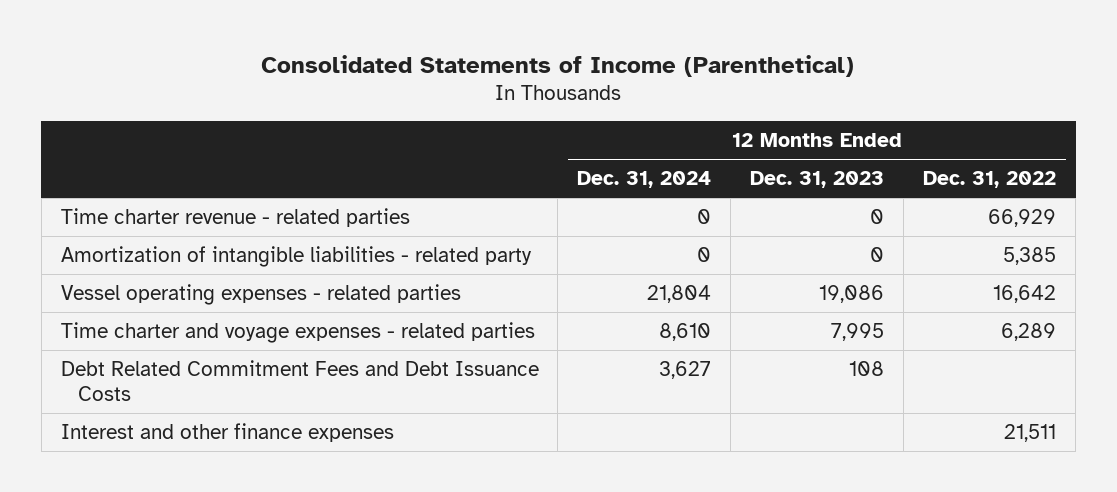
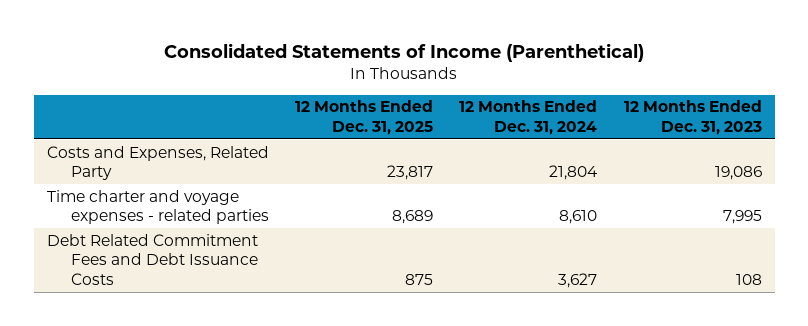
- | 12 Months Ended Dec. 31, 2024 | 12 Months Ended Dec. 31, 2023 | 12 Months Ended Dec. 31, 2022
+ | 12 Months Ended Dec. 31, 2025 | 12 Months Ended Dec. 31, 2024 | 12 Months Ended Dec. 31, 2023
- Time charter revenue - related parties | 0 | 0 | 66,929
- Amortization of intangible liabilities - related party | 0 | 0 | 5,385
- Vessel operating expenses - related parties | 21,804 | 19,086 | 16,642
+ Costs and Expenses, Related Party | 23,817 | 21,804 | 19,086
- Interest and other finance expenses | | | 21,511

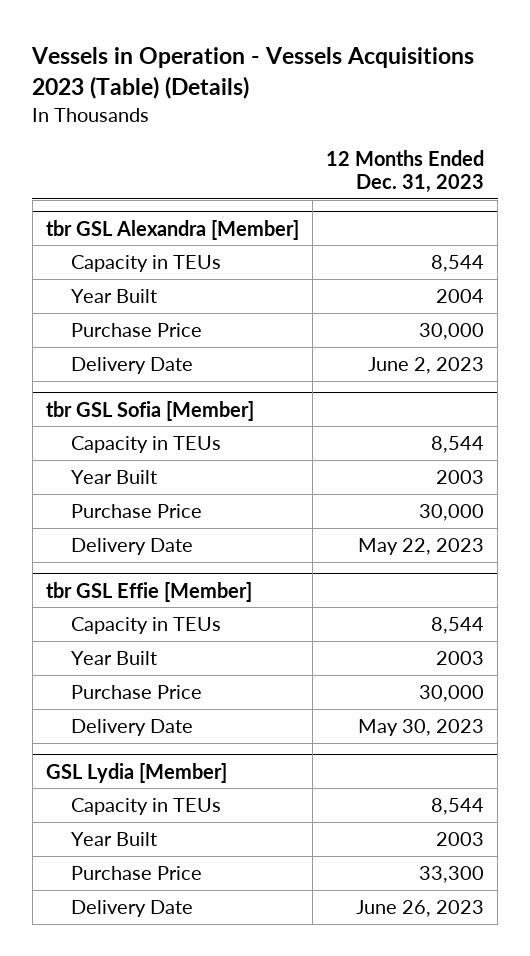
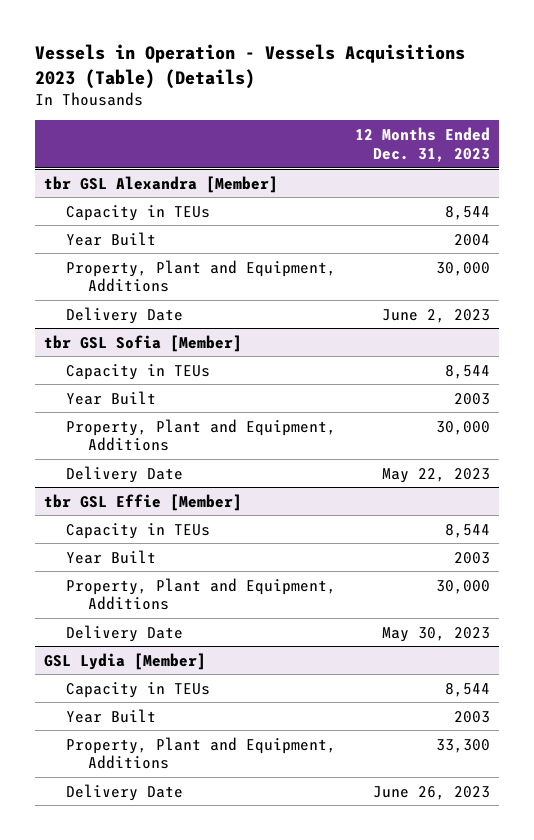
@ tbr GSL Alexandra [Member]
- Purchase Price | 30,000
+ Property, Plant and Equipment, Additions | 30,000
@ tbr GSL Sofia [Member]
- Purchase Price | 30,000
+ Property, Plant and Equipment, Additions | 30,000
@ tbr GSL Effie [Member]
- Purchase Price | 30,000
+ Property, Plant and Equipment, Additions | 30,000
@ GSL Lydia [Member]
- Purchase Price | 33,300
+ Property, Plant and Equipment, Additions | 33,300

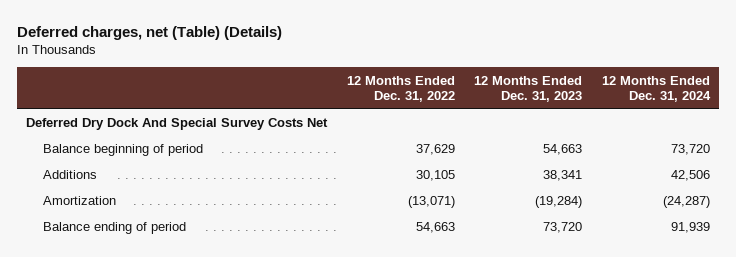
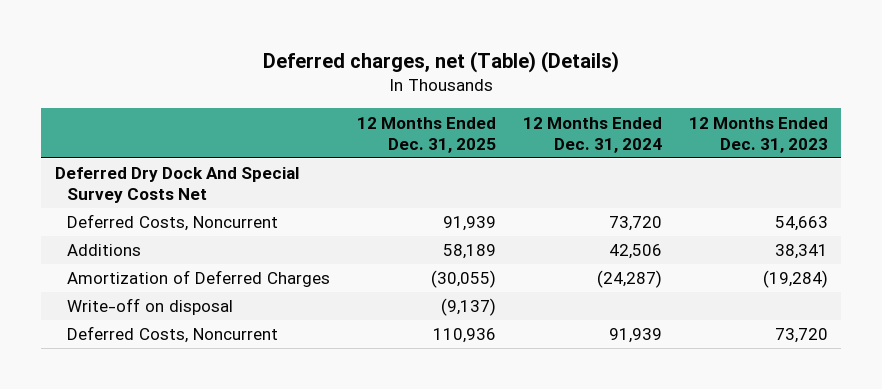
- | 12 Months Ended Dec. 31, 2022 | 12 Months Ended Dec. 31, 2023 | 12 Months Ended Dec. 31, 2024
+ | 12 Months Ended Dec. 31, 2025 | 12 Months Ended Dec. 31, 2024 | 12 Months Ended Dec. 31, 2023
- Balance beginning of period | 37,629 | 54,663 | 73,720
+ Deferred Costs, Noncurrent | 91,939 | 73,720 | 54,663
- Amortization | (13,071) | (19,284) | (24,287)
- Balance ending of period | 54,663 | 73,720 | 91,939
+ Amortization of Deferred Charges | (30,055) | (24,287) | (19,284)
+ Write-off on disposal | (9,137) | |
+ Deferred Costs, Noncurrent | 110,936 | 91,939 | 73,720

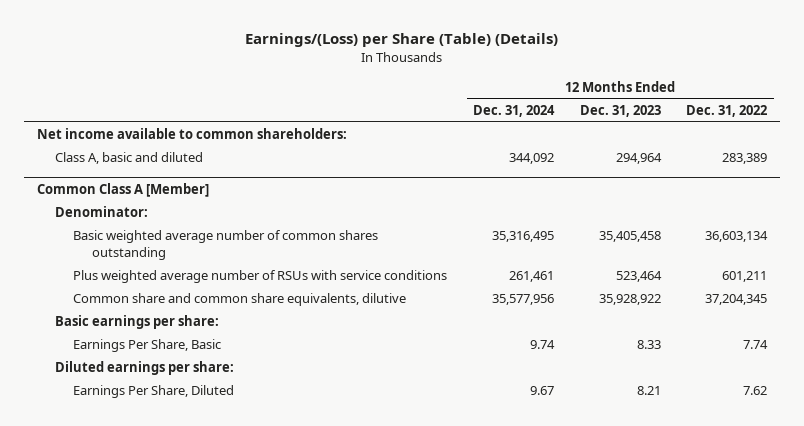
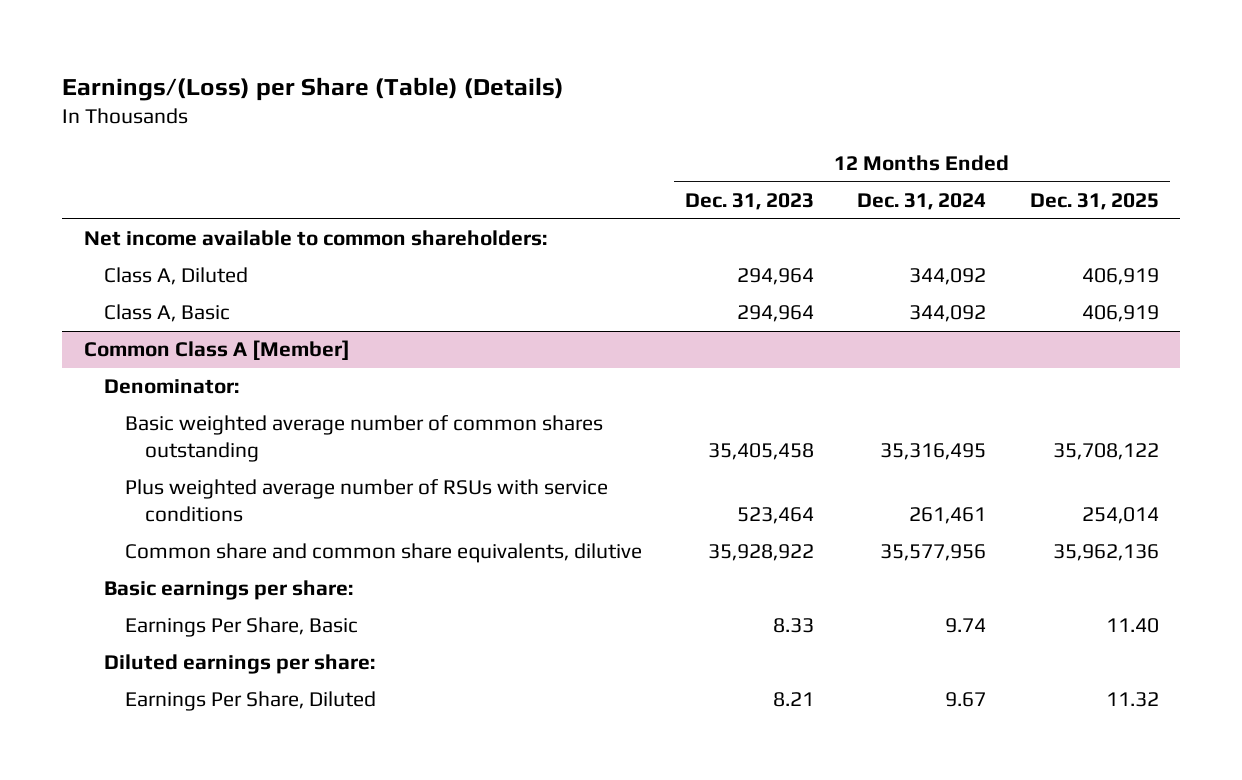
- | 12 Months Ended Dec. 31, 2024 | 12 Months Ended Dec. 31, 2023 | 12 Months Ended Dec. 31, 2022
+ | 12 Months Ended Dec. 31, 2023 | 12 Months Ended Dec. 31, 2024 | 12 Months Ended Dec. 31, 2025
- Class A, basic and diluted | 344,092 | 294,964 | 283,389
+ Class A, Diluted | 294,964 | 344,092 | 406,919
+ Class A, Basic | 294,964 | 344,092 | 406,919

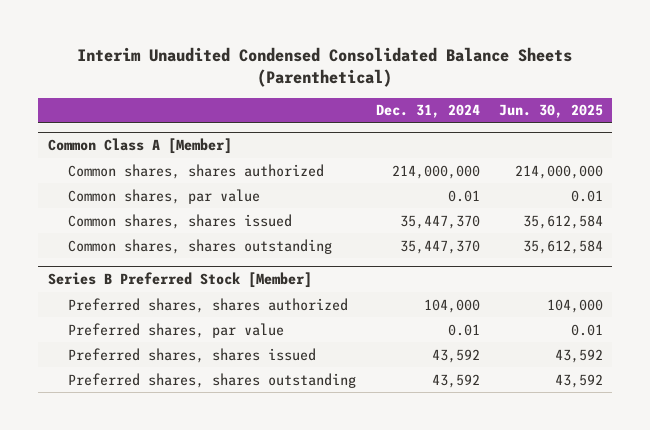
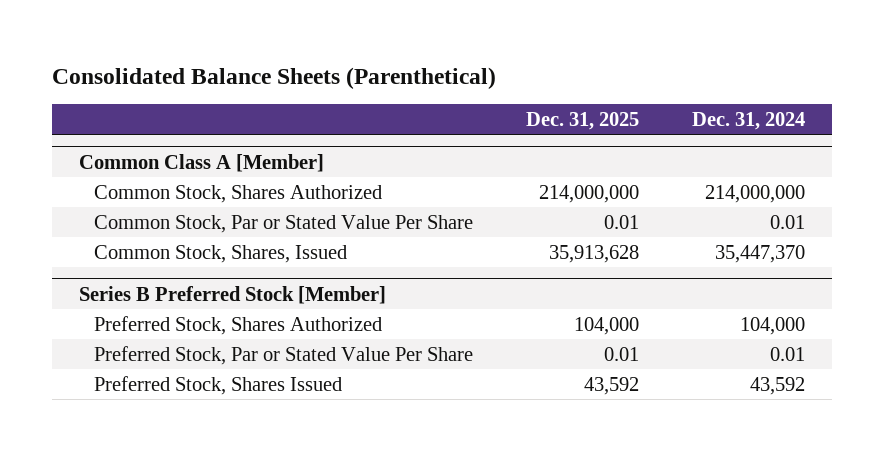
- Interim Unaudited Condensed Consolidated Balance Sheets (Parenthetical)
+ Consolidated Balance Sheets (Parenthetical)
- | Dec. 31, 2024 | Jun. 30, 2025
+ | Dec. 31, 2025 | Dec. 31, 2024
@ Common Class A [Member]
- Common shares, shares authorized | 214,000,000 | 214,000,000
- Common shares, par value | 0.01 | 0.01
- Common shares, shares issued | 35,447,370 | 35,612,584
- Common shares, shares outstanding | 35,447,370 | 35,612,584
+ Common Stock, Shares Authorized | 214,000,000 | 214,000,000
+ Common Stock, Par or Stated Value Per Share | 0.01 | 0.01
+ Common Stock, Shares, Issued | 35,913,628 | 35,447,370
@ Series B Preferred Stock [Member]
- Preferred shares, shares authorized | 104,000 | 104,000
- Preferred shares, par value | 0.01 | 0.01
- Preferred shares, shares issued | 43,592 | 43,592
- Preferred shares, shares outstanding | 43,592 | 43,592
+ Preferred Stock, Shares Authorized | 104,000 | 104,000
+ Preferred Stock, Par or Stated Value Per Share | 0.01 | 0.01
+ Preferred Stock, Shares Issued | 43,592 | 43,592

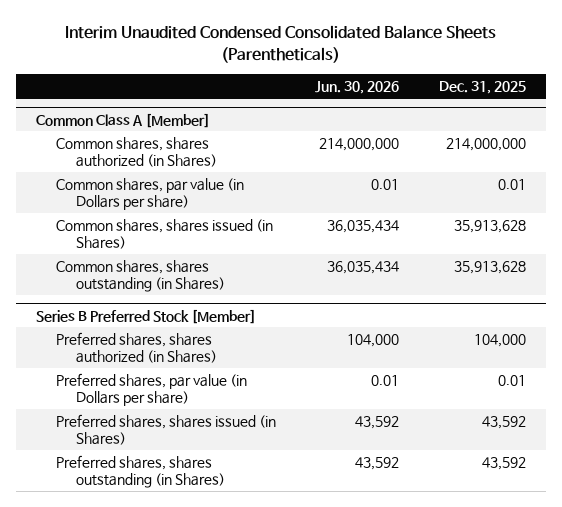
- Consolidated Balance Sheets (Parenthetical)
+ Interim Unaudited Condensed Consolidated Balance Sheets (Parentheticals)
- | Dec. 31, 2025 | Dec. 31, 2024
+ | Jun. 30, 2026 | Dec. 31, 2025
@ Common Class A [Member]
- Common Stock, Shares Authorized | 214,000,000 | 214,000,000
- Common Stock, Par or Stated Value Per Share | 0.01 | 0.01
- Common Stock, Shares, Issued | 35,913,628 | 35,447,370
+ Common shares, shares authorized (in Shares) | 214,000,000 | 214,000,000
+ Common shares, par value (in Dollars per share) | 0.01 | 0.01
+ Common shares, shares issued (in Shares) | 36,035,434 | 35,913,628
+ Common shares, shares outstanding (in Shares) | 36,035,434 | 35,913,628
@ Series B Preferred Stock [Member]
- Preferred Stock, Shares Authorized | 104,000 | 104,000
- Preferred Stock, Par or Stated Value Per Share | 0.01 | 0.01
- Preferred Stock, Shares Issued | 43,592 | 43,592
+ Preferred shares, shares authorized (in Shares) | 104,000 | 104,000
+ Preferred shares, par value (in Dollars per share) | 0.01 | 0.01
+ Preferred shares, shares issued (in Shares) | 43,592 | 43,592
+ Preferred shares, shares outstanding (in Shares) | 43,592 | 43,592

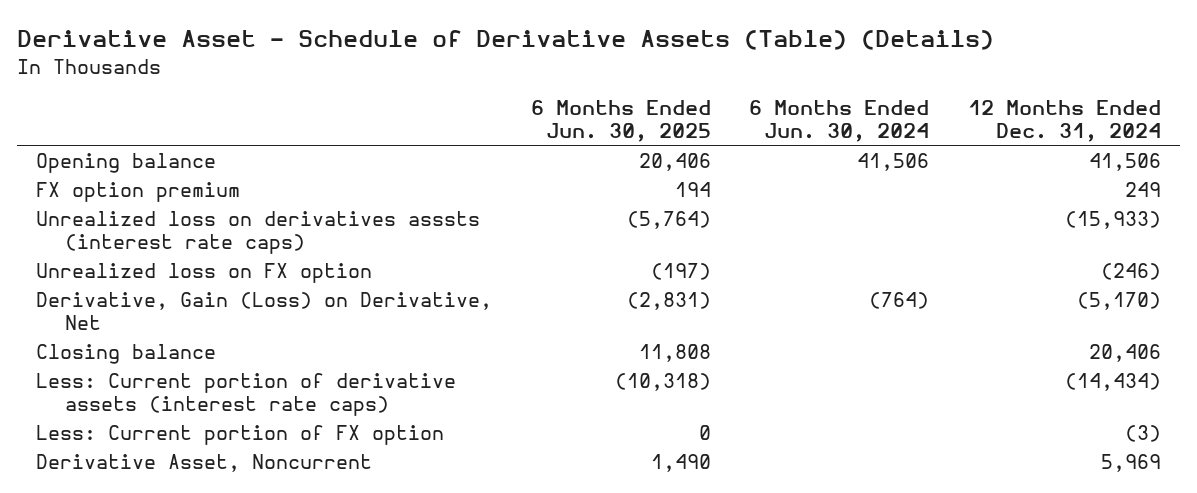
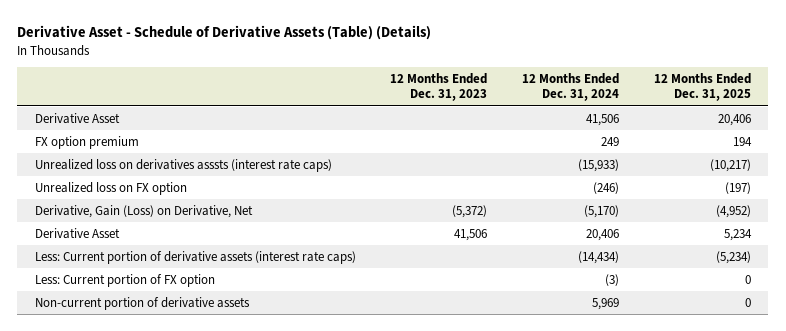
- | 6 Months Ended Jun. 30, 2025 | 6 Months Ended Jun. 30, 2024 | 12 Months Ended Dec. 31, 2024
+ | 12 Months Ended Dec. 31, 2023 | 12 Months Ended Dec. 31, 2024 | 12 Months Ended Dec. 31, 2025
- Opening balance | 20,406 | 41,506 | 41,506
+ Derivative Asset | | 41,506 | 20,406
- Closing balance | 11,808 | | 20,406
+ Derivative Asset | 41,506 | 20,406 | 5,234
- Derivative Asset, Noncurrent | 1,490 | | 5,969
+ Non-current portion of derivative assets | | 5,969 | 0

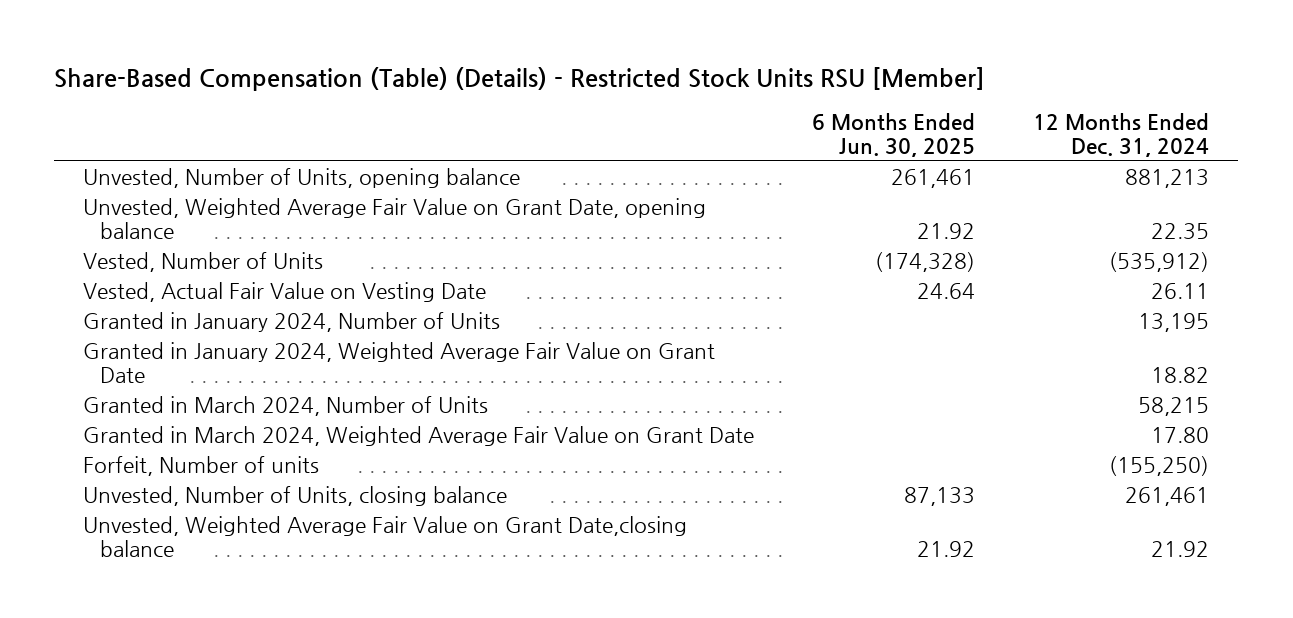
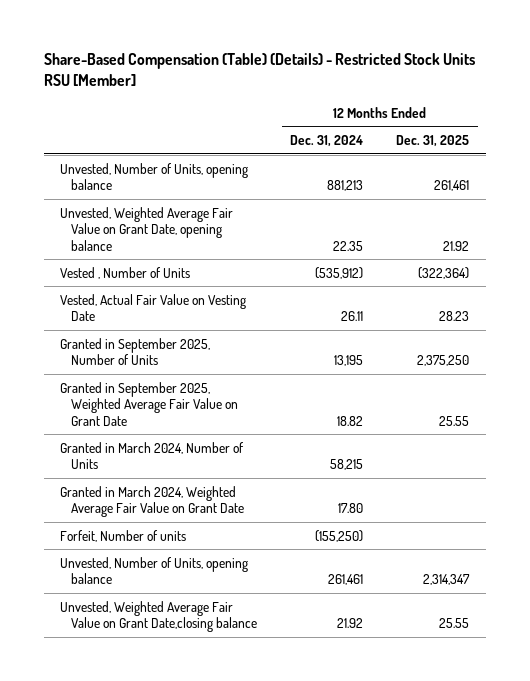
- | 6 Months Ended Jun. 30, 2025 | 12 Months Ended Dec. 31, 2024
+ | 12 Months Ended Dec. 31, 2024 | 12 Months Ended Dec. 31, 2025
- Vested, Number of Units | (174,328) | (535,912)
+ Vested , Number of Units | (535,912) | (322,364)
- Granted in January 2024, Number of Units | | 13,195
- Granted in January 2024, Weighted Average Fair Value on Grant Date | | 18.82
+ Granted in September 2025, Number of Units | 13,195 | 2,375,250
+ Granted in September 2025, Weighted Average Fair Value on Grant Date | 18.82 | 25.55
- Unvested, Number of Units, closing balance | 87,133 | 261,461
+ Unvested, Number of Units, opening balance | 261,461 | 2,314,347

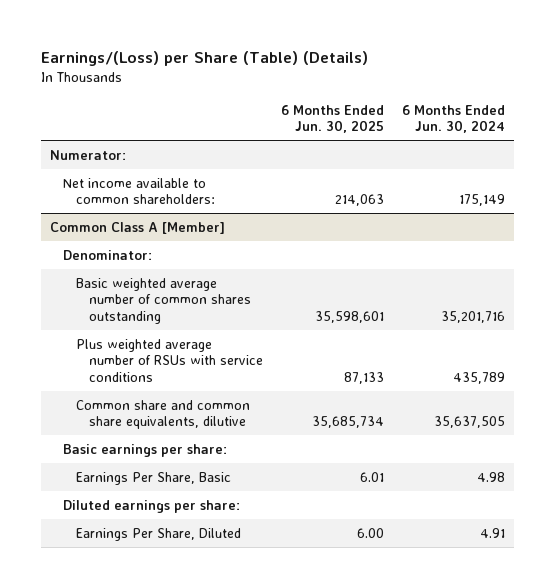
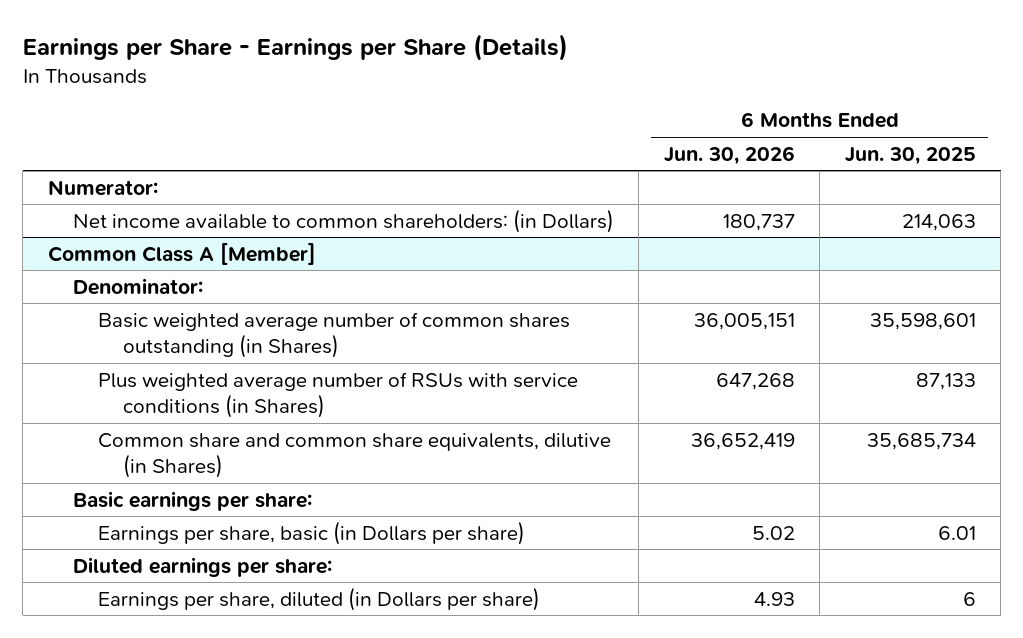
- Earnings/(Loss) per Share (Table) (Details)
+ Earnings per Share - Earnings per Share (Details)
- | 6 Months Ended Jun. 30, 2025 | 6 Months Ended Jun. 30, 2024
+ | 6 Months Ended Jun. 30, 2026 | 6 Months Ended Jun. 30, 2025
- Net income available to common shareholders: | 214,063 | 175,149
+ Net income available to common shareholders: (in Dollars) | 180,737 | 214,063
@ Common Class A [Member]
- Basic weighted average number of common shares outstanding | 35,598,601 | 35,201,716
- Plus weighted average number of RSUs with service conditions | 87,133 | 435,789
- Common share and common share equivalents, dilutive | 35,685,734 | 35,637,505
+ Basic weighted average number of common shares outstanding (in Shares) | 36,005,151 | 35,598,601
+ Plus weighted average number of RSUs with service conditions (in Shares) | 647,268 | 87,133
+ Common share and common share equivalents, dilutive (in Shares) | 36,652,419 | 35,685,734
- Earnings Per Share, Basic | 6.01 | 4.98
+ Earnings per share, basic (in Dollars per share) | 5.02 | 6.01
- Earnings Per Share, Diluted | 6.00 | 4.91
+ Earnings per share, diluted (in Dollars per share) | 4.93 | 6

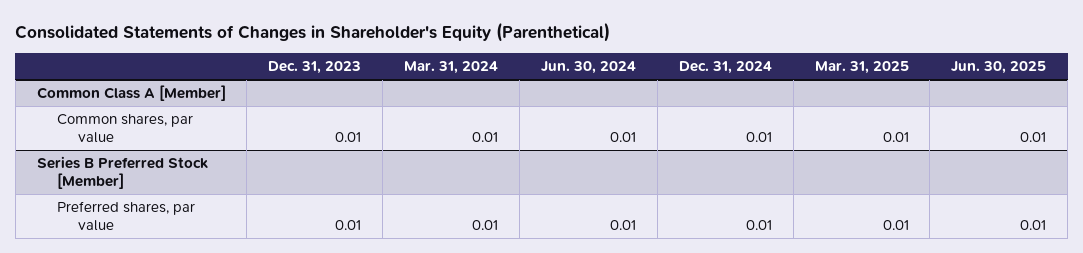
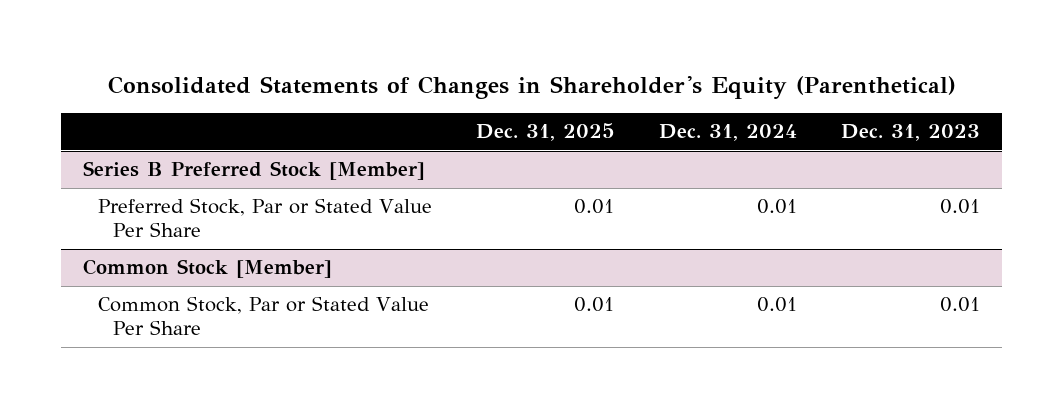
- | Dec. 31, 2023 | Mar. 31, 2024 | Jun. 30, 2024 | Dec. 31, 2024 | Mar. 31, 2025 | Jun. 30, 2025
+ | Dec. 31, 2025 | Dec. 31, 2024 | Dec. 31, 2023
- Common Class A [Member]
- Common shares, par value | 0.01 | 0.01 | 0.01 | 0.01 | 0.01 | 0.01
@ Series B Preferred Stock [Member]
- Preferred shares, par value | 0.01 | 0.01 | 0.01 | 0.01 | 0.01 | 0.01
+ Preferred Stock, Par or Stated Value Per Share | 0.01 | 0.01 | 0.01
+ Common Stock [Member]
+ Common Stock, Par or Stated Value Per Share | 0.01 | 0.01 | 0.01

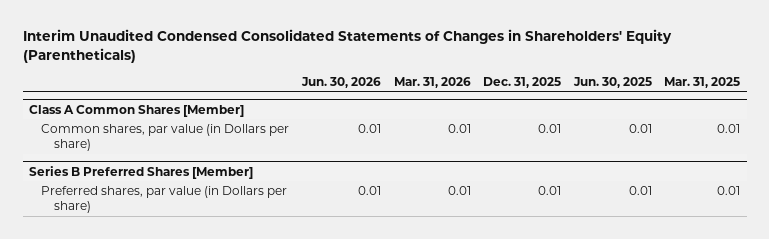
- Consolidated Statements of Changes in Shareholder's Equity (Parenthetical)
+ Interim Unaudited Condensed Consolidated Statements of Changes in Shareholders' Equity (Parentheticals)
- | Dec. 31, 2025 | Dec. 31, 2024 | Dec. 31, 2023
+ | Jun. 30, 2026 | Mar. 31, 2026 | Dec. 31, 2025 | Jun. 30, 2025 | Mar. 31, 2025
- Series B Preferred Stock [Member]
- Preferred Stock, Par or Stated Value Per Share | 0.01 | 0.01 | 0.01
- Common Stock [Member]
- Common Stock, Par or Stated Value Per Share | 0.01 | 0.01 | 0.01
+ Class A Common Shares [Member]
+ Common shares, par value (in Dollars per share) | 0.01 | 0.01 | 0.01 | 0.01 | 0.01
+ Series B Preferred Shares [Member]
+ Preferred shares, par value (in Dollars per share) | 0.01 | 0.01 | 0.01 | 0.01 | 0.01

